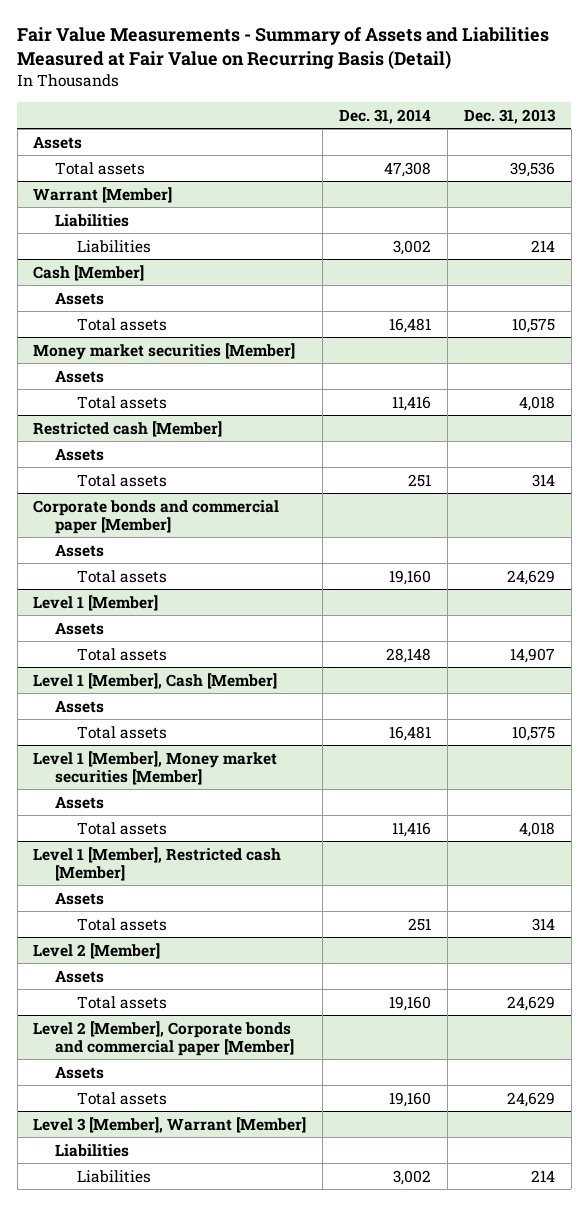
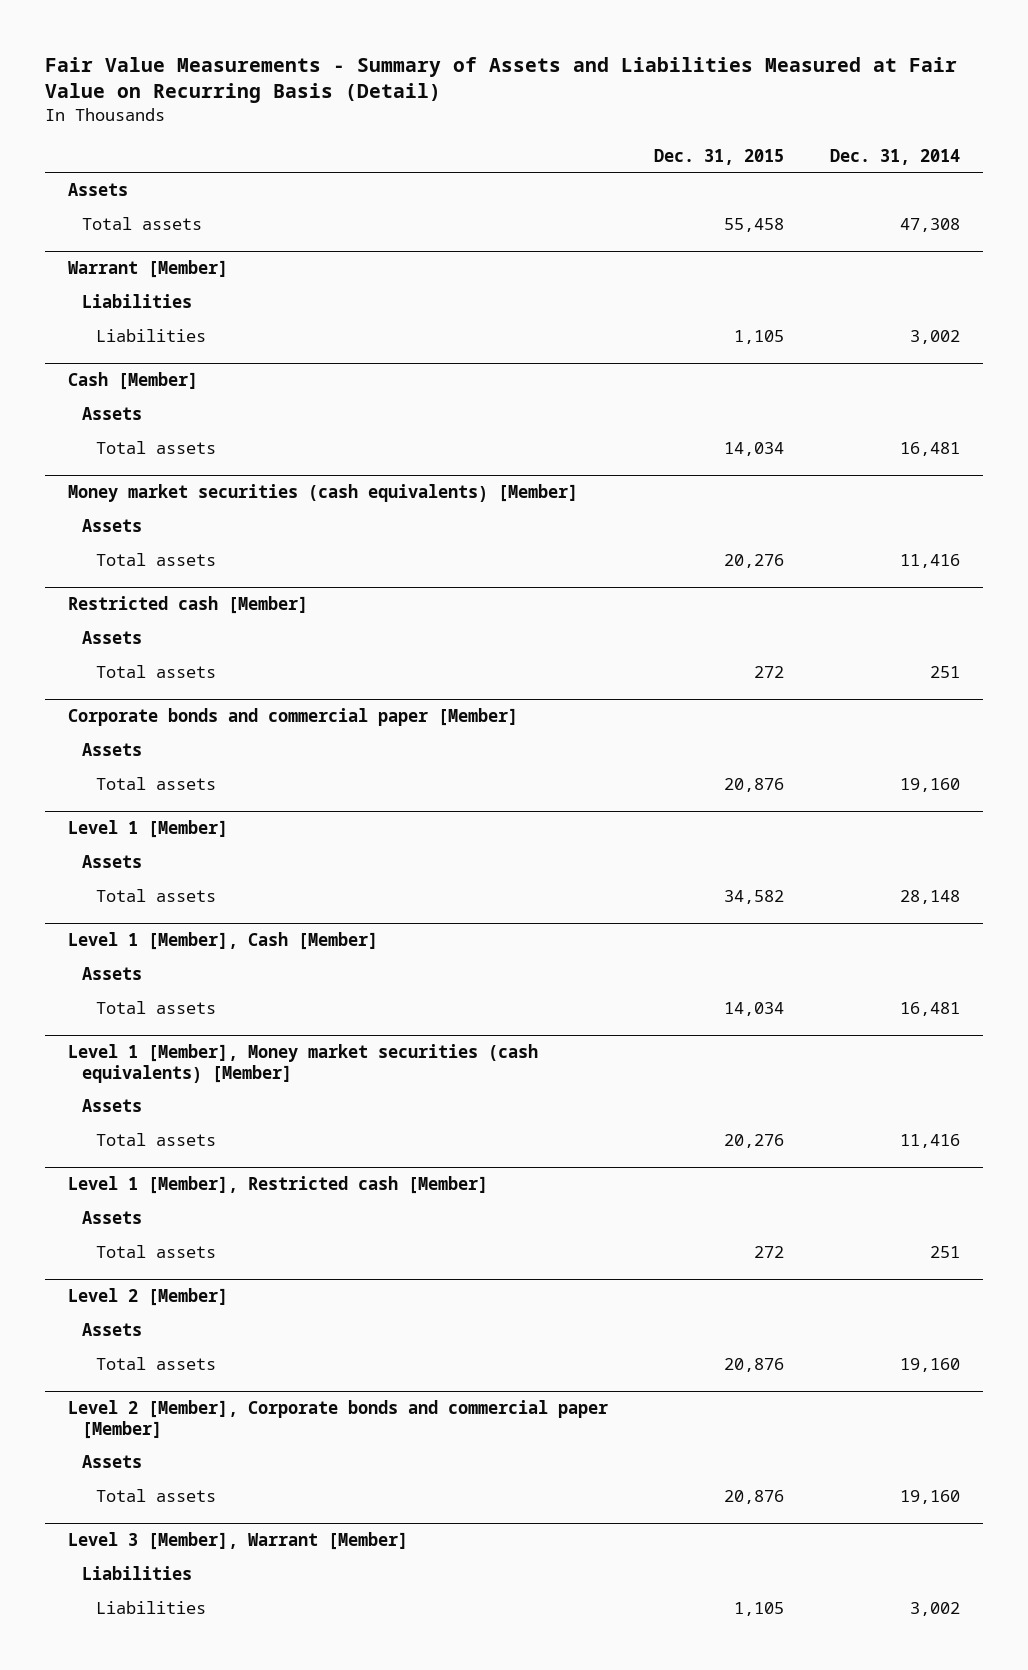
- | Dec. 31, 2014 | Dec. 31, 2013
+ | Dec. 31, 2015 | Dec. 31, 2014
- Money market securities [Member]
+ Money market securities (cash equivalents) [Member]
- Level 1 [Member], Money market securities [Member]
+ Level 1 [Member], Money market securities (cash equivalents) [Member]

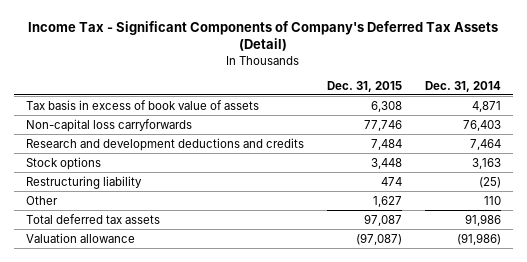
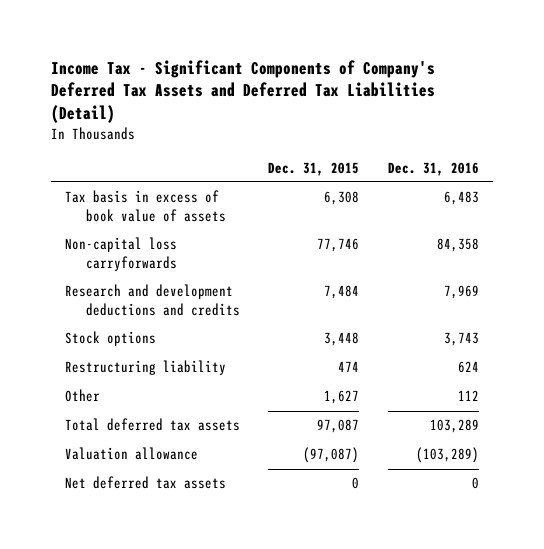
- Income Tax - Significant Components of Company's Deferred Tax Assets (Detail)
+ Income Tax - Significant Components of Company's Deferred Tax Assets and Deferred Tax Liabilities (Detail)
- | Dec. 31, 2015 | Dec. 31, 2014
+ | Dec. 31, 2015 | Dec. 31, 2016
+ Net deferred tax assets | 0 | 0

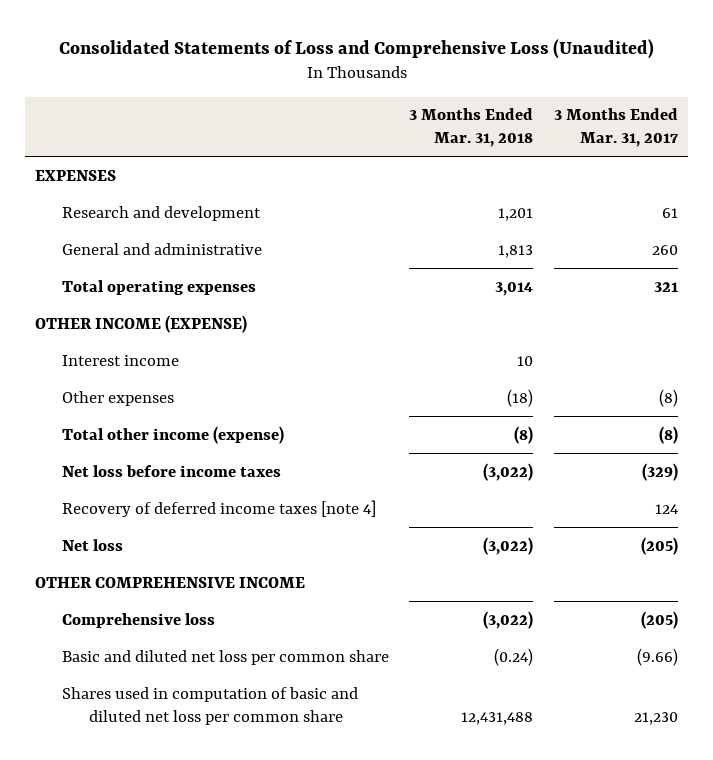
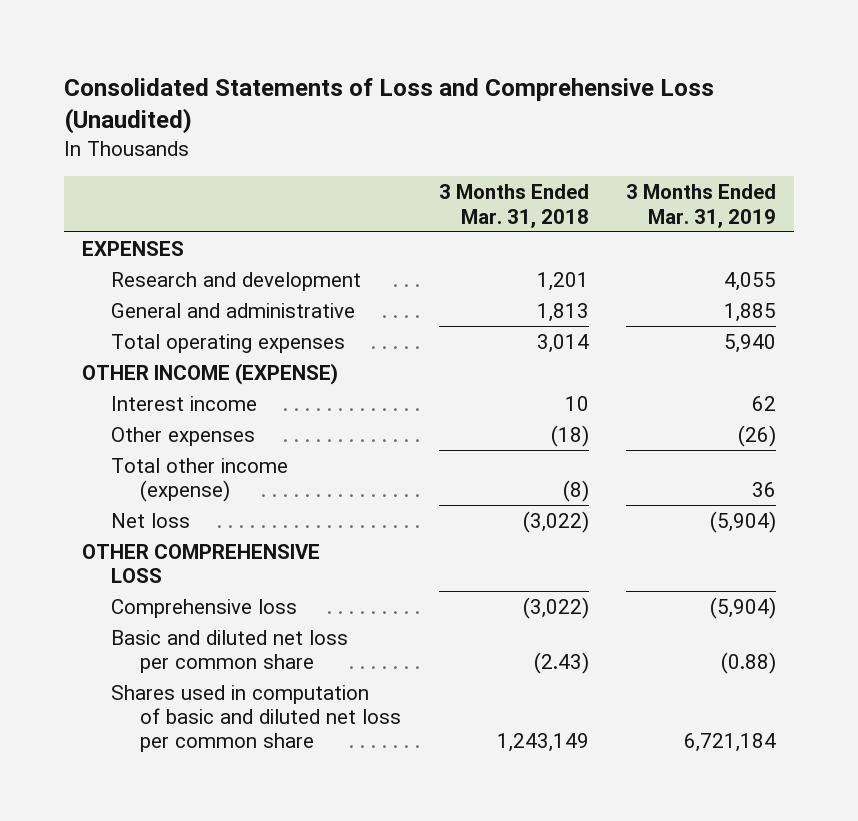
- | 3 Months Ended Mar. 31, 2018 | 3 Months Ended Mar. 31, 2017
+ | 3 Months Ended Mar. 31, 2018 | 3 Months Ended Mar. 31, 2019
- Net loss before income taxes | (3,022) | (329)
- Recovery of deferred income taxes [note 4] | | 124
- OTHER COMPREHENSIVE INCOME
+ OTHER COMPREHENSIVE LOSS
- Basic and diluted net loss per common share | (0.24) | (9.66)
- Shares used in computation of basic and diluted net loss per common share | 12,431,488 | 21,230
+ Basic and diluted net loss per common share | (2.43) | (0.88)
+ Shares used in computation of basic and diluted net loss per common share | 1,243,149 | 6,721,184

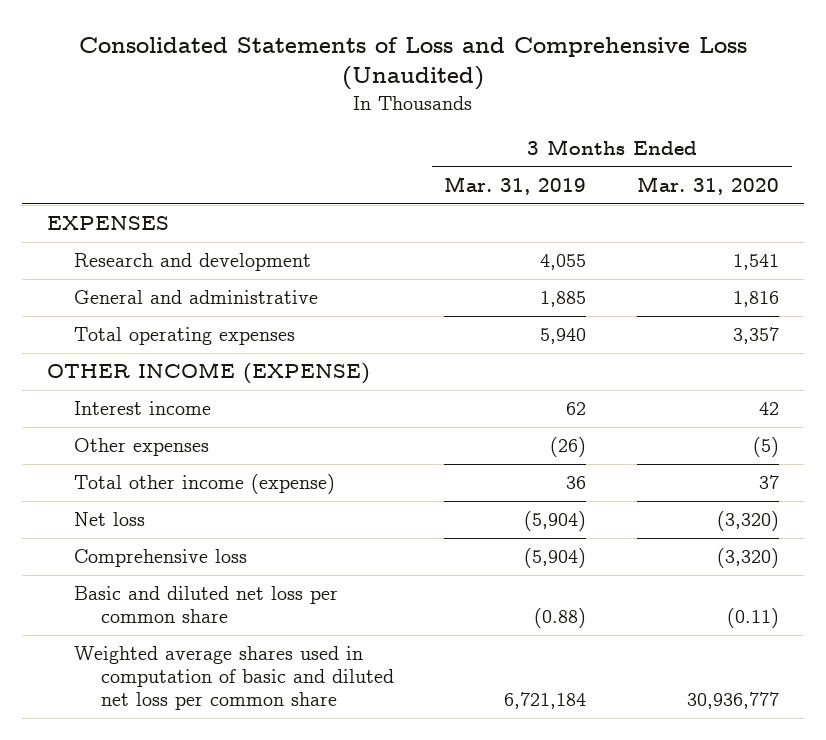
- | 3 Months Ended Mar. 31, 2018 | 3 Months Ended Mar. 31, 2019
+ | 3 Months Ended Mar. 31, 2019 | 3 Months Ended Mar. 31, 2020
- OTHER COMPREHENSIVE LOSS
- Shares used in computation of basic and diluted net loss per common share | 1,243,149 | 6,721,184
+ Weighted average shares used in computation of basic and diluted net loss per common share | 6,721,184 | 30,936,777

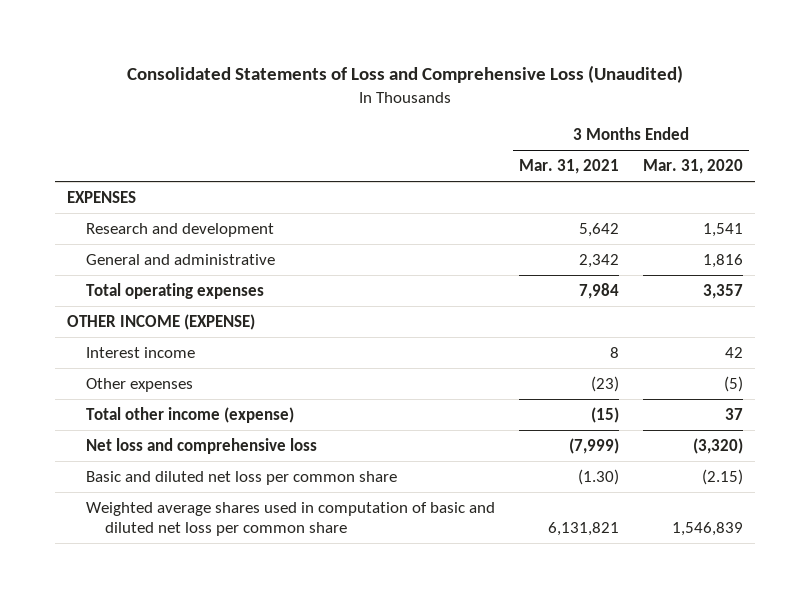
- | 3 Months Ended Mar. 31, 2019 | 3 Months Ended Mar. 31, 2020
+ | 3 Months Ended Mar. 31, 2021 | 3 Months Ended Mar. 31, 2020
- Net loss | (5,904) | (3,320)
- Comprehensive loss | (5,904) | (3,320)
- Basic and diluted net loss per common share | (0.88) | (0.11)
- Weighted average shares used in computation of basic and diluted net loss per common share | 6,721,184 | 30,936,777
+ Net loss and comprehensive loss | (7,999) | (3,320)
+ Basic and diluted net loss per common share | (1.30) | (2.15)
+ Weighted average shares used in computation of basic and diluted net loss per common share | 6,131,821 | 1,546,839

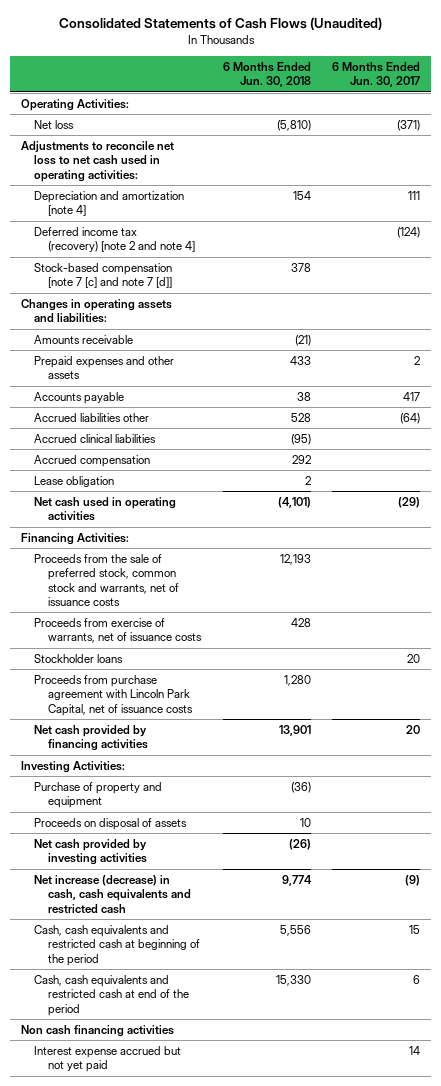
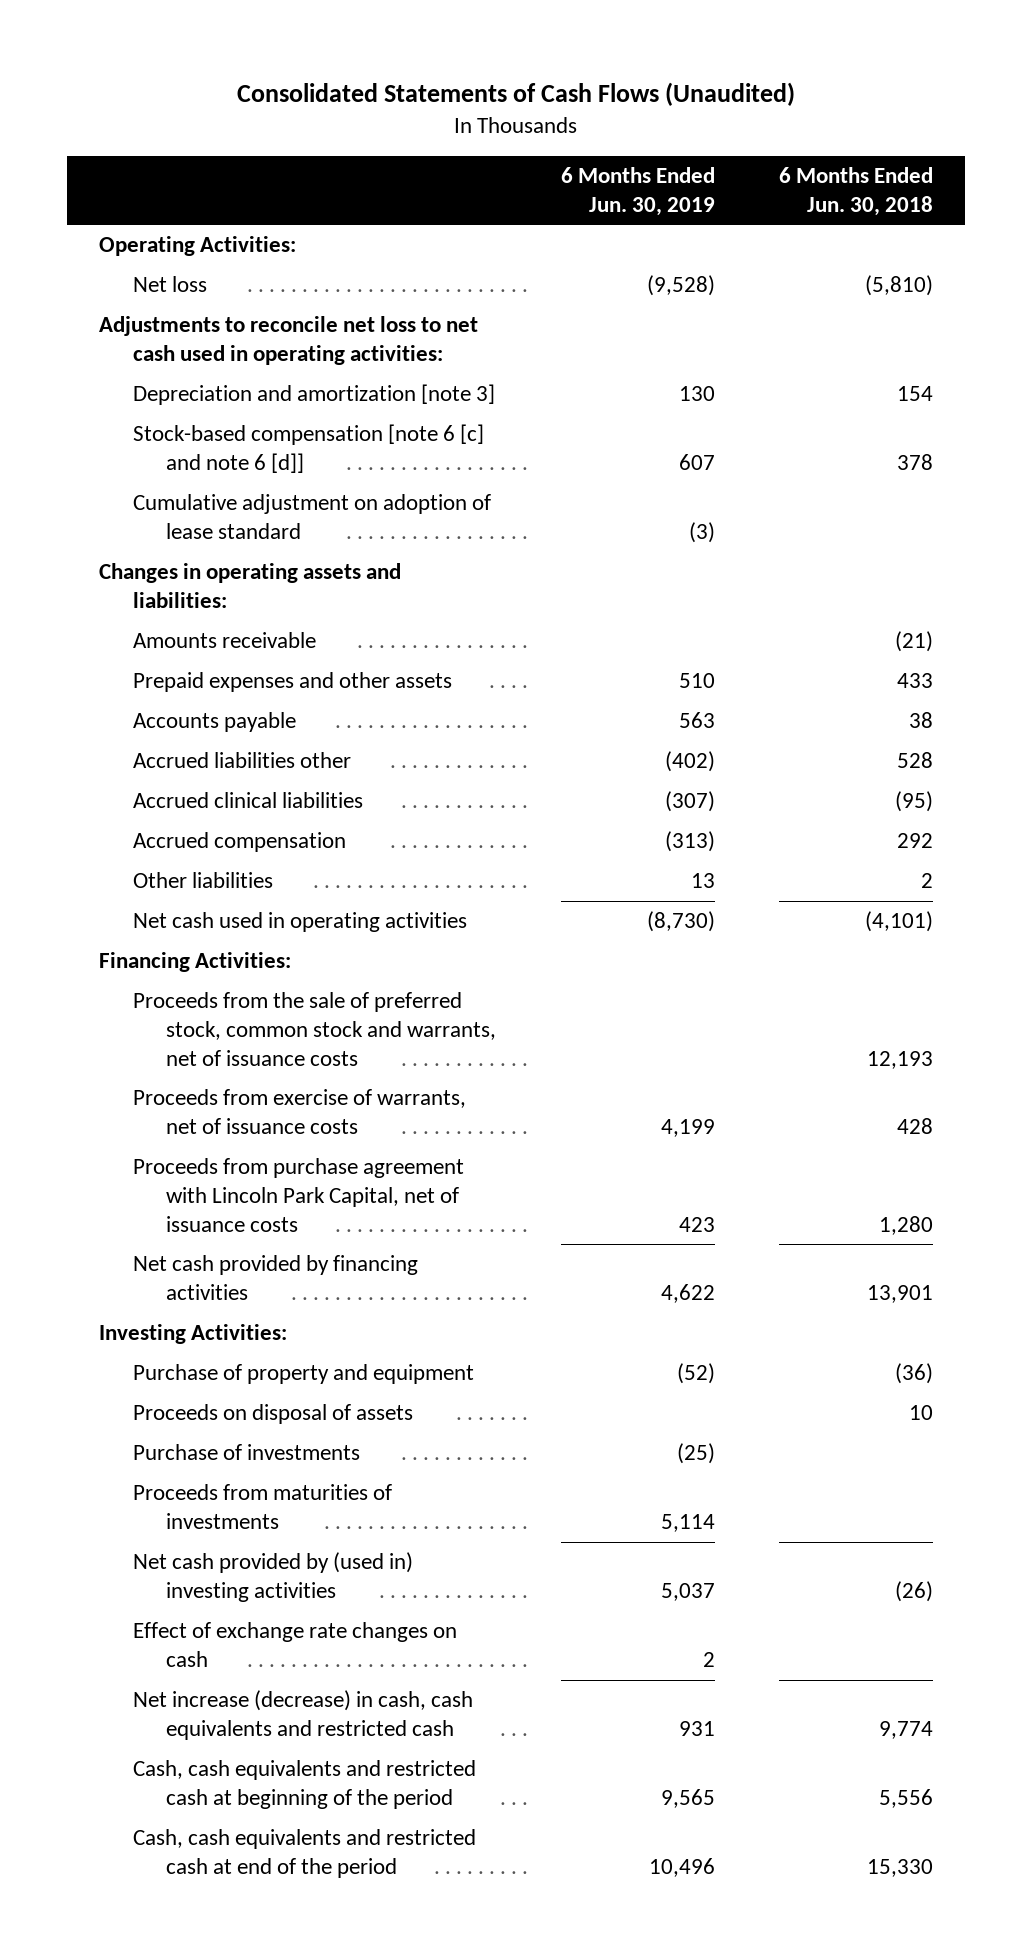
- | 6 Months Ended Jun. 30, 2018 | 6 Months Ended Jun. 30, 2017
+ | 6 Months Ended Jun. 30, 2019 | 6 Months Ended Jun. 30, 2018
- Depreciation and amortization [note 4] | 154 | 111
- Deferred income tax (recovery) [note 2 and note 4] | | (124)
- Stock-based compensation [note 7 [c] and note 7 [d]] | 378 |
+ Depreciation and amortization [note 3] | 130 | 154
+ Stock-based compensation [note 6 [c] and note 6 [d]] | 607 | 378
+ Cumulative adjustment on adoption of lease standard | (3) |
- Lease obligation | 2 |
+ Other liabilities | 13 | 2
- Stockholder loans | | 20
- Net cash provided by investing activities | (26) |
+ Purchase of investments | (25) |
+ Proceeds from maturities of investments | 5,114 |
+ Net cash provided by (used in) investing activities | 5,037 | (26)
+ Effect of exchange rate changes on cash | 2 |
- Non cash financing activities
- Interest expense accrued but not yet paid | | 14

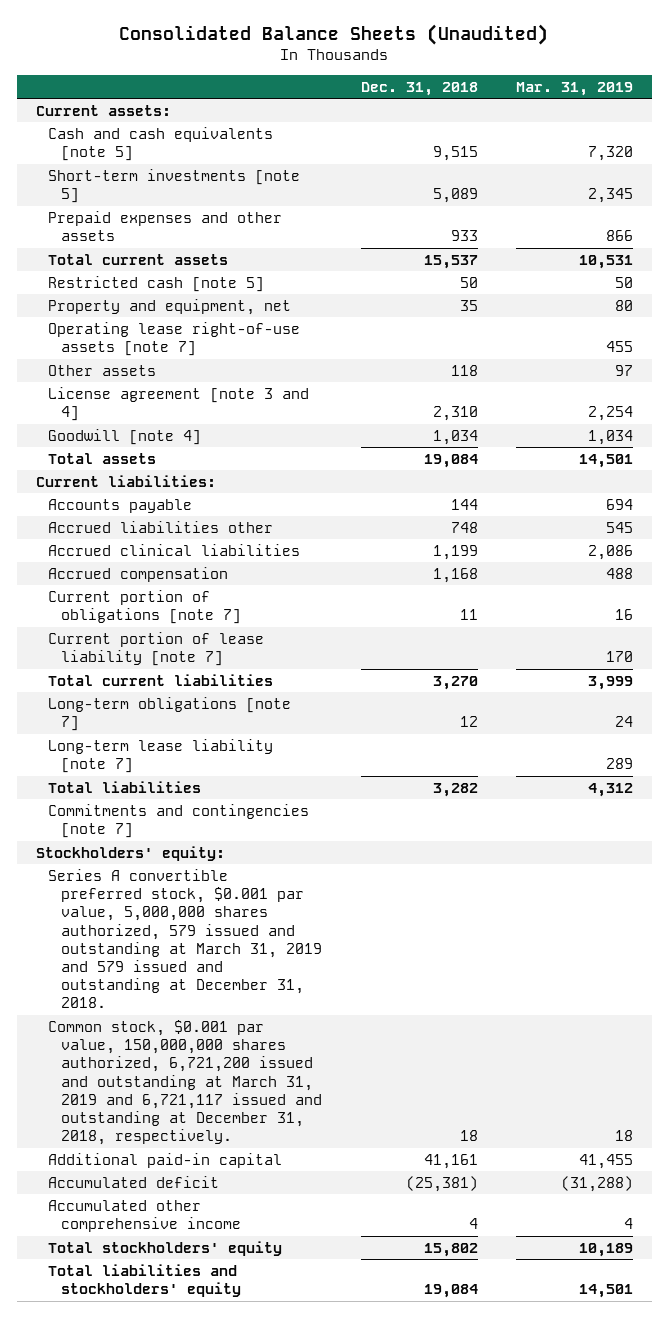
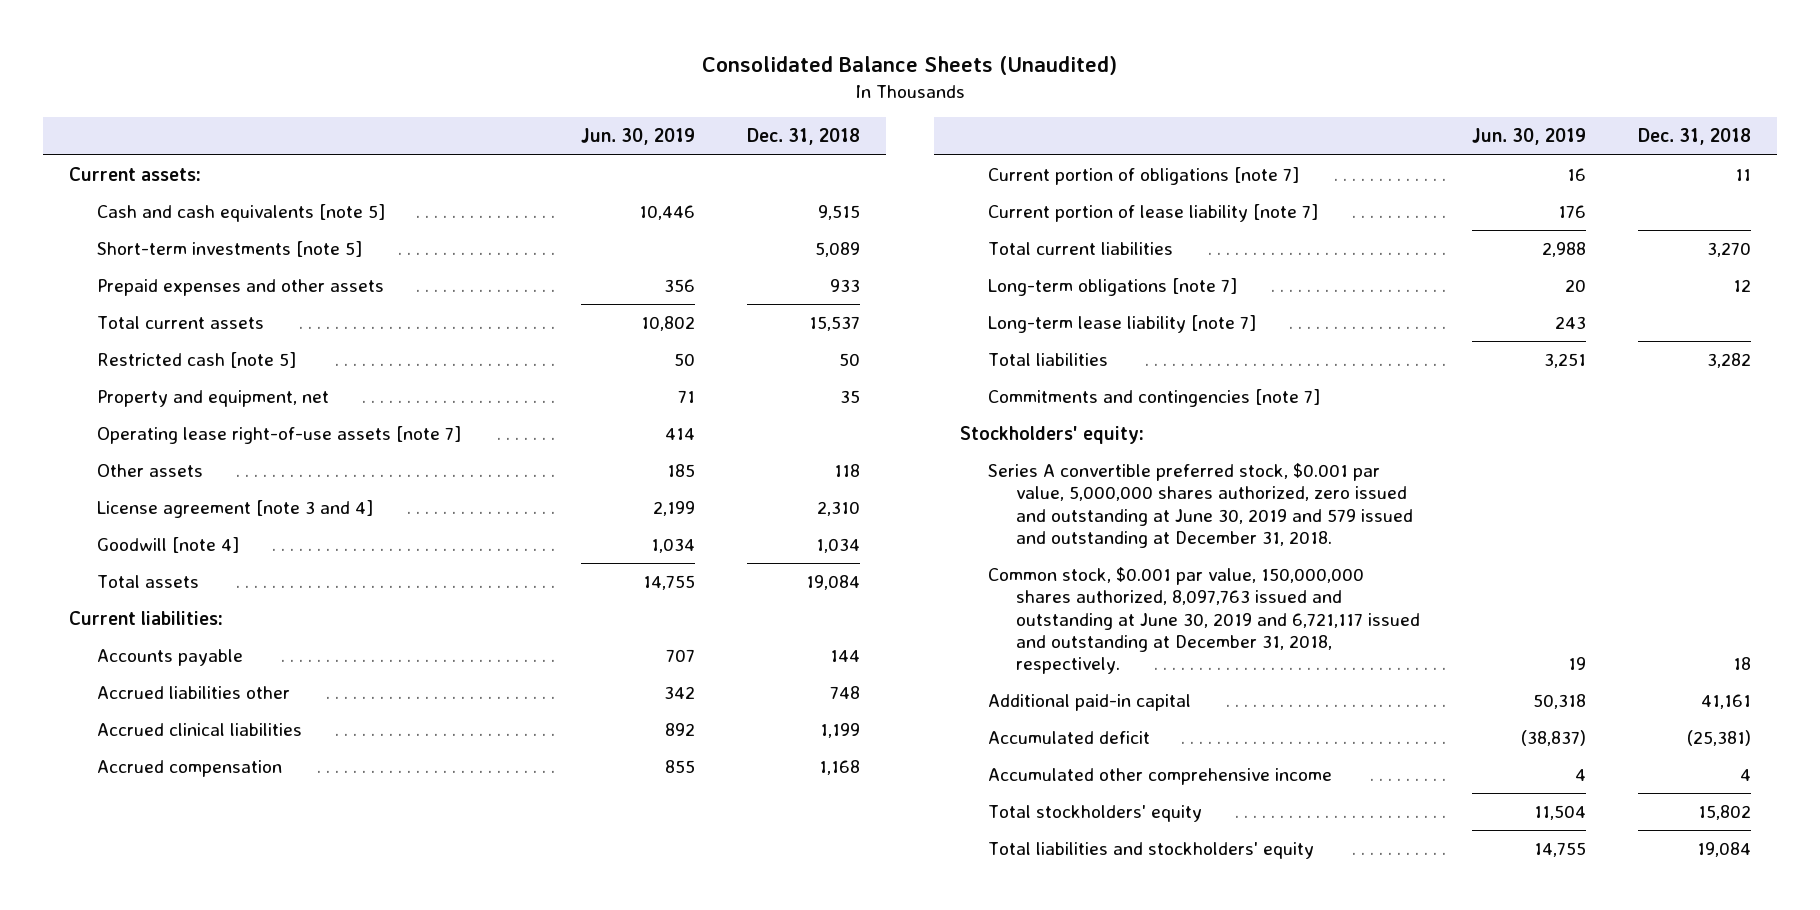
- | Dec. 31, 2018 | Mar. 31, 2019
+ | Jun. 30, 2019 | Dec. 31, 2018
- Series A convertible preferred stock, $0.001 par value, 5,000,000 shares authorized, 579 issued and outstanding at March 31, 2019 and 579 issued and outstanding at December 31, 2018.
- Common stock, $0.001 par value, 150,000,000 shares authorized, 6,721,200 issued and outstanding at March 31, 2019 and 6,721,117 issued and outstanding at December 31, 2018, respectively. | 18 | 18
+ Series A convertible preferred stock, $0.001 par value, 5,000,000 shares authorized, zero issued and outstanding at June 30, 2019 and 579 issued and outstanding at December 31, 2018.
+ Common stock, $0.001 par value, 150,000,000 shares authorized, 8,097,763 issued and outstanding at June 30, 2019 and 6,721,117 issued and outstanding at December 31, 2018, respectively. | 19 | 18

